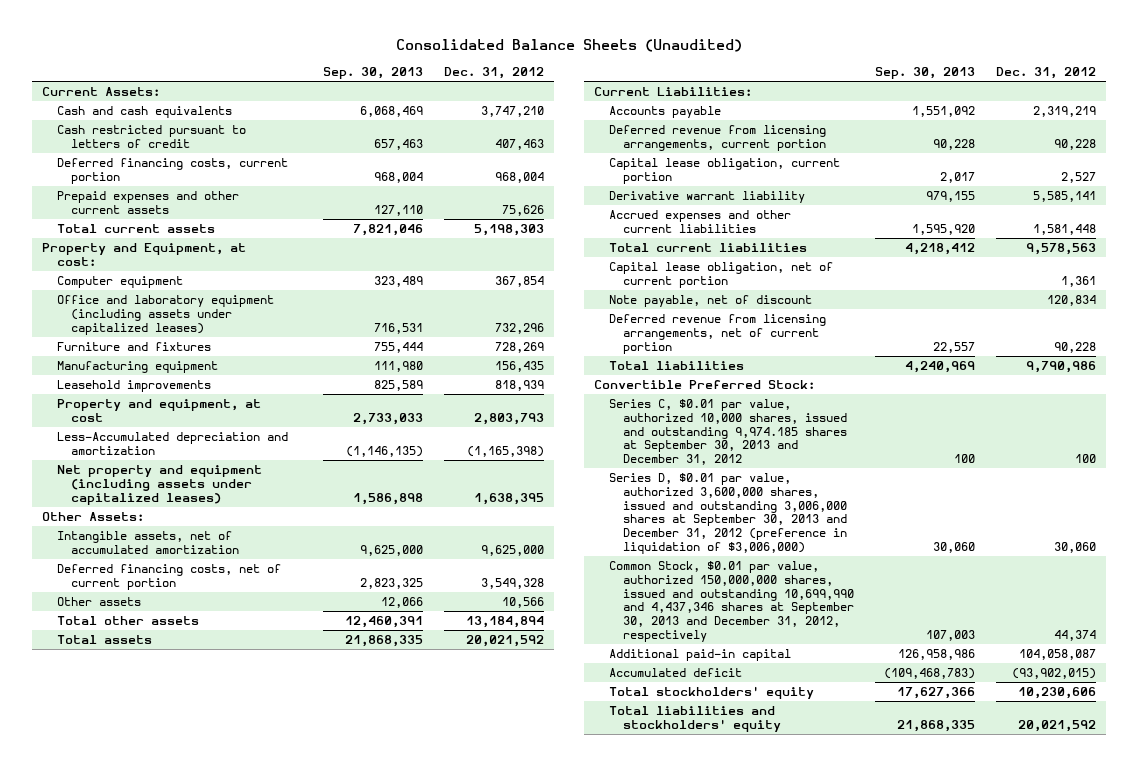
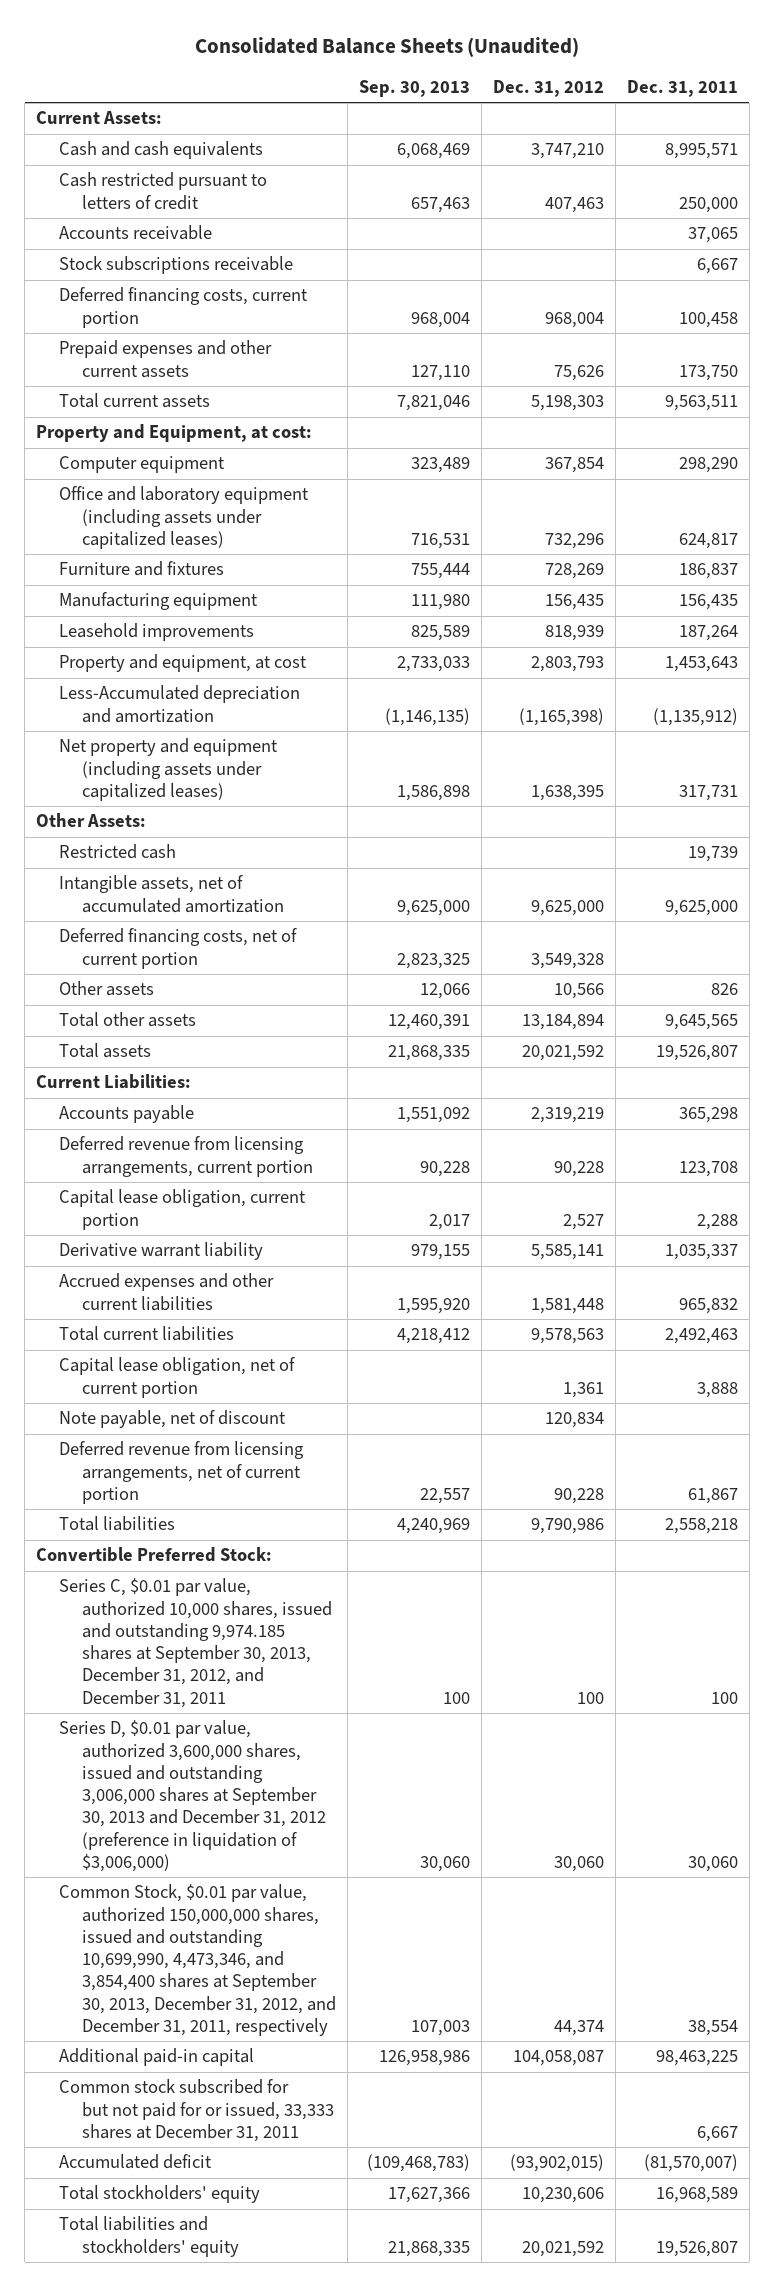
- | Sep. 30, 2013 | Dec. 31, 2012
+ | Sep. 30, 2013 | Dec. 31, 2012 | Dec. 31, 2011
+ Accounts receivable | | | 37,065
+ Stock subscriptions receivable | | | 6,667
+ Restricted cash | | | 19,739
- Series C, $0.01 par value, authorized 10,000 shares, issued and outstanding 9,974.185 shares at September 30, 2013 and December 31, 2012 | 100 | 100
+ Series C, $0.01 par value, authorized 10,000 shares, issued and outstanding 9,974.185 shares at September 30, 2013, December 31, 2012, and December 31, 2011 | 100 | 100 | 100
- Common Stock, $0.01 par value, authorized 150,000,000 shares, issued and outstanding 10,699,990 and 4,437,346 shares at September 30, 2013 and December 31, 2012, respectively | 107,003 | 44,374
+ Common Stock, $0.01 par value, authorized 150,000,000 shares, issued and outstanding 10,699,990, 4,473,346, and 3,854,400 shares at September 30, 2013, December 31, 2012, and December 31, 2011, respectively | 107,003 | 44,374 | 38,554
+ Common stock subscribed for but not paid for or issued, 33,333 shares at December 31, 2011 | | | 6,667

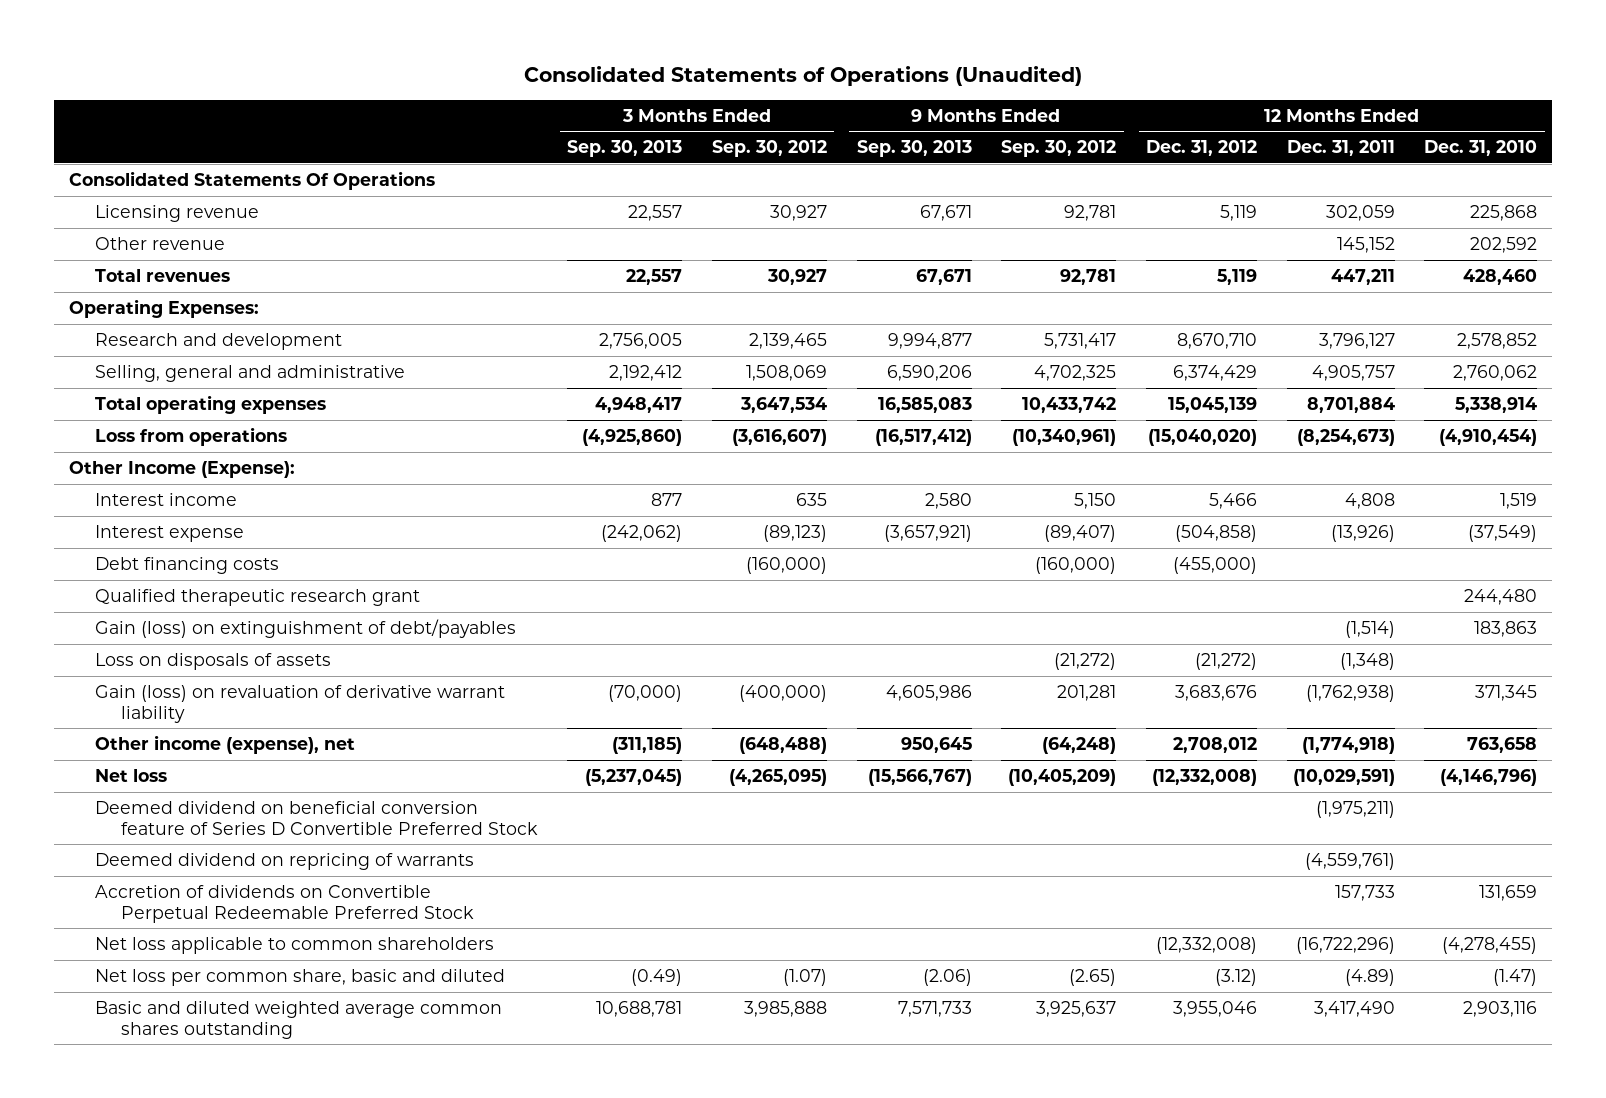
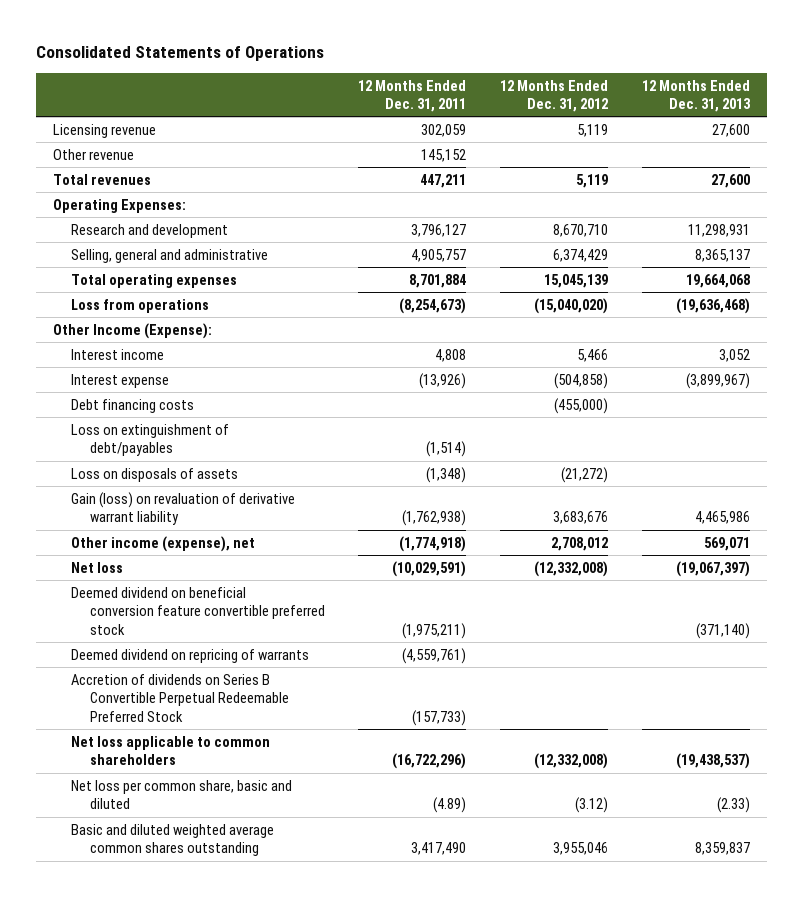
- Consolidated Statements of Operations (Unaudited)
+ Consolidated Statements of Operations
- | 3 Months Ended Sep. 30, 2013 | 3 Months Ended Sep. 30, 2012 | 9 Months Ended Sep. 30, 2013 | 9 Months Ended Sep. 30, 2012 | 12 Months Ended Dec. 31, 2012 | 12 Months Ended Dec. 31, 2011 | 12 Months Ended Dec. 31, 2010
+ | 12 Months Ended Dec. 31, 2011 | 12 Months Ended Dec. 31, 2012 | 12 Months Ended Dec. 31, 2013
- Consolidated Statements Of Operations
- Qualified therapeutic research grant | | | | | | | 244,480
- Gain (loss) on extinguishment of debt/payables | | | | | | (1,514) | 183,863
+ Loss on extinguishment of debt/payables | (1,514) | |
- Deemed dividend on beneficial conversion feature of Series D Convertible Preferred Stock | | | | | | (1,975,211) |
+ Deemed dividend on beneficial conversion feature convertible preferred stock | (1,975,211) | | (371,140)
- Accretion of dividends on Convertible Perpetual Redeemable Preferred Stock | | | | | | 157,733 | 131,659
+ Accretion of dividends on Series B Convertible Perpetual Redeemable Preferred Stock | (157,733) | |

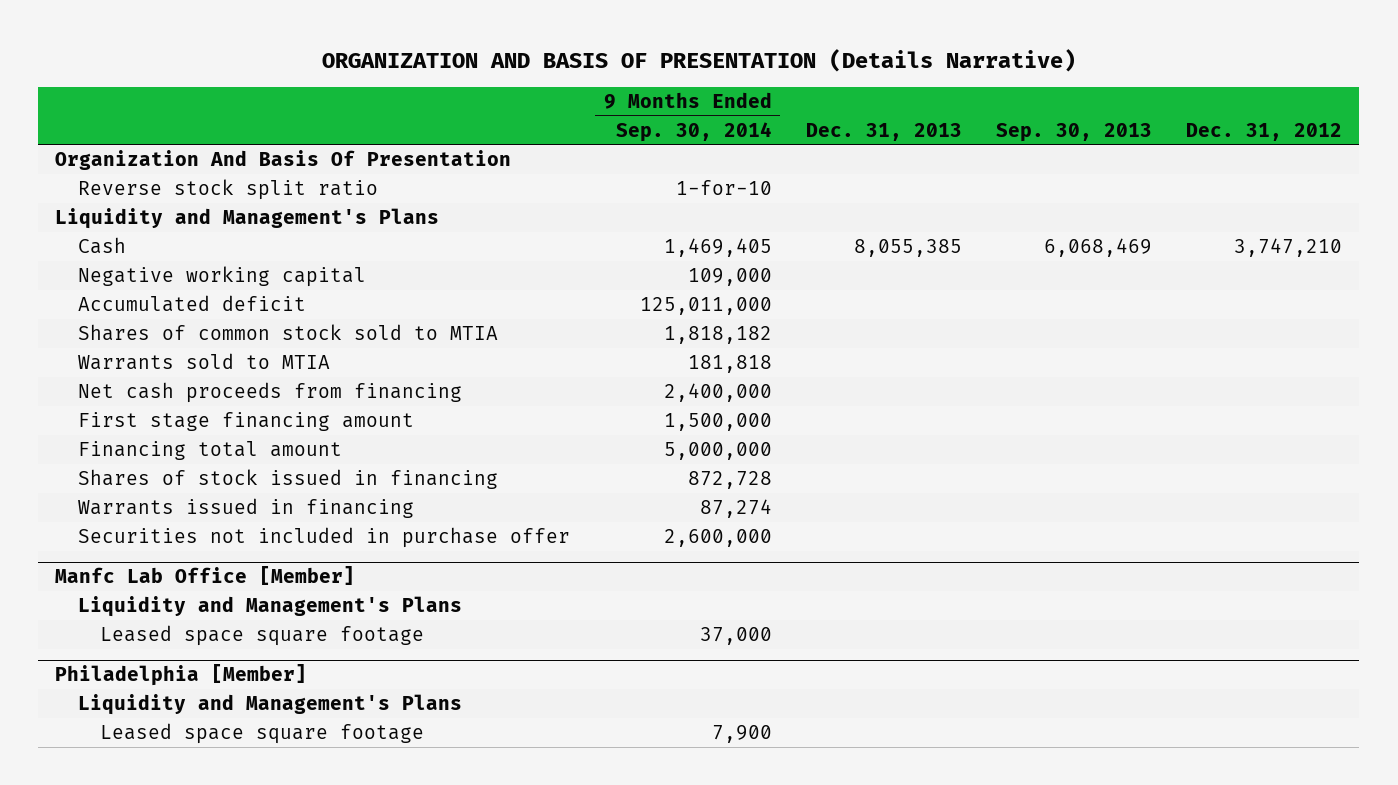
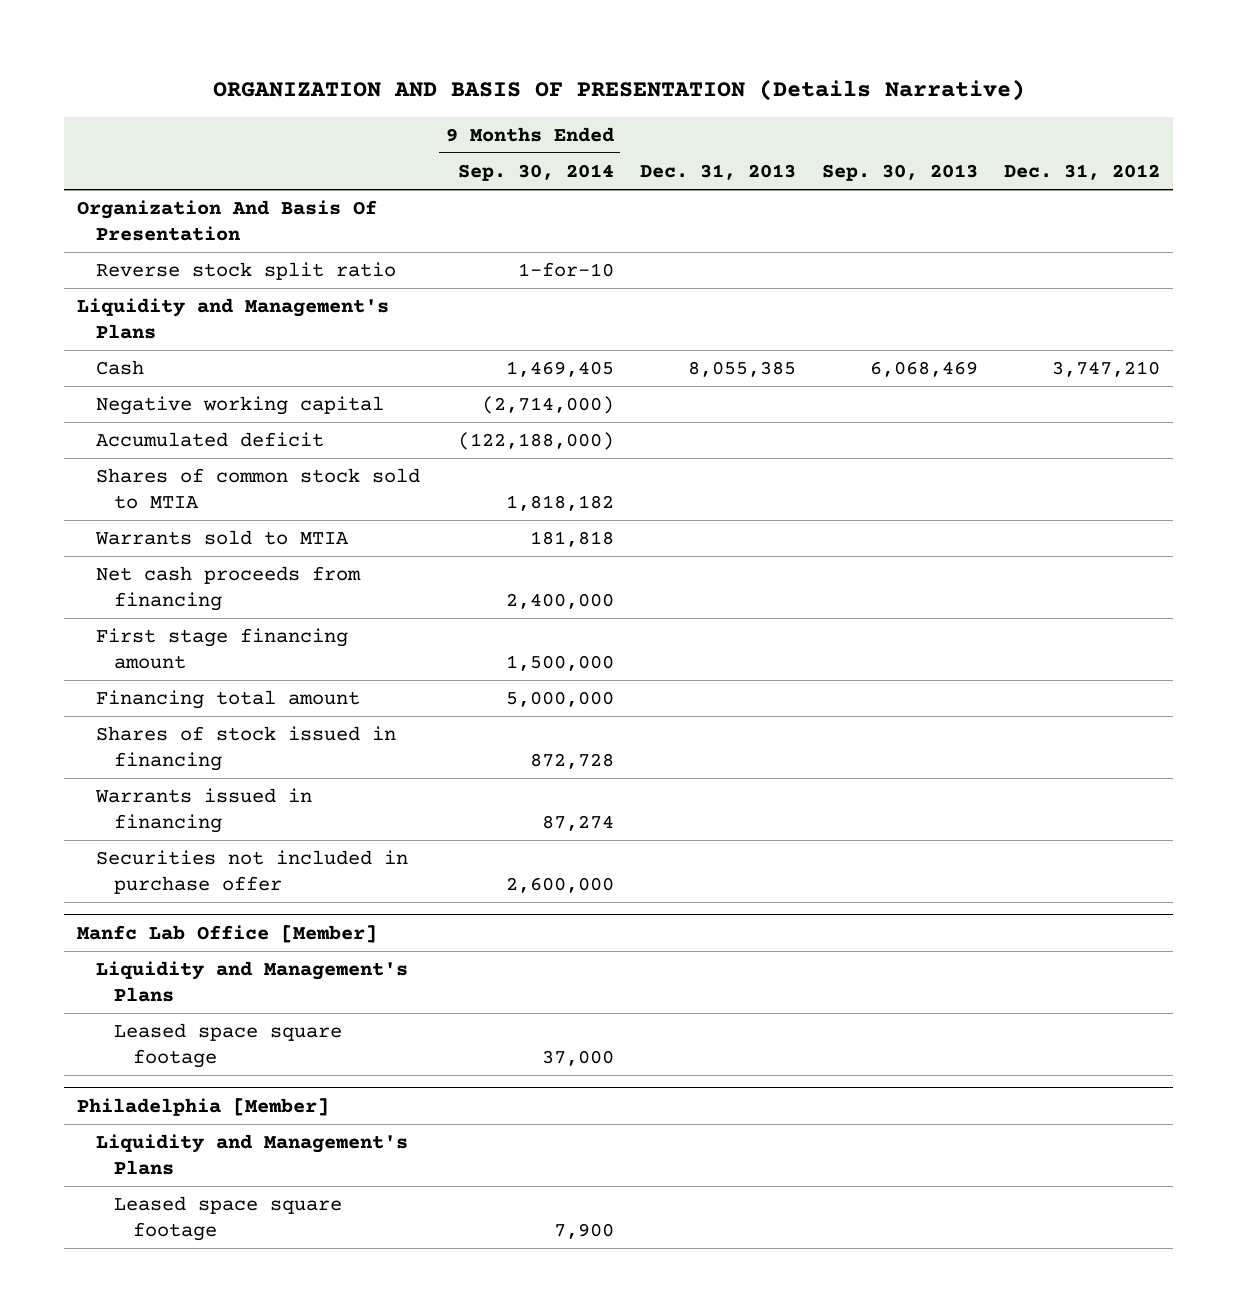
- Negative working capital | 109,000 | | |
- Accumulated deficit | 125,011,000 | | |
+ Negative working capital | (2,714,000) | | |
+ Accumulated deficit | (122,188,000) | | |

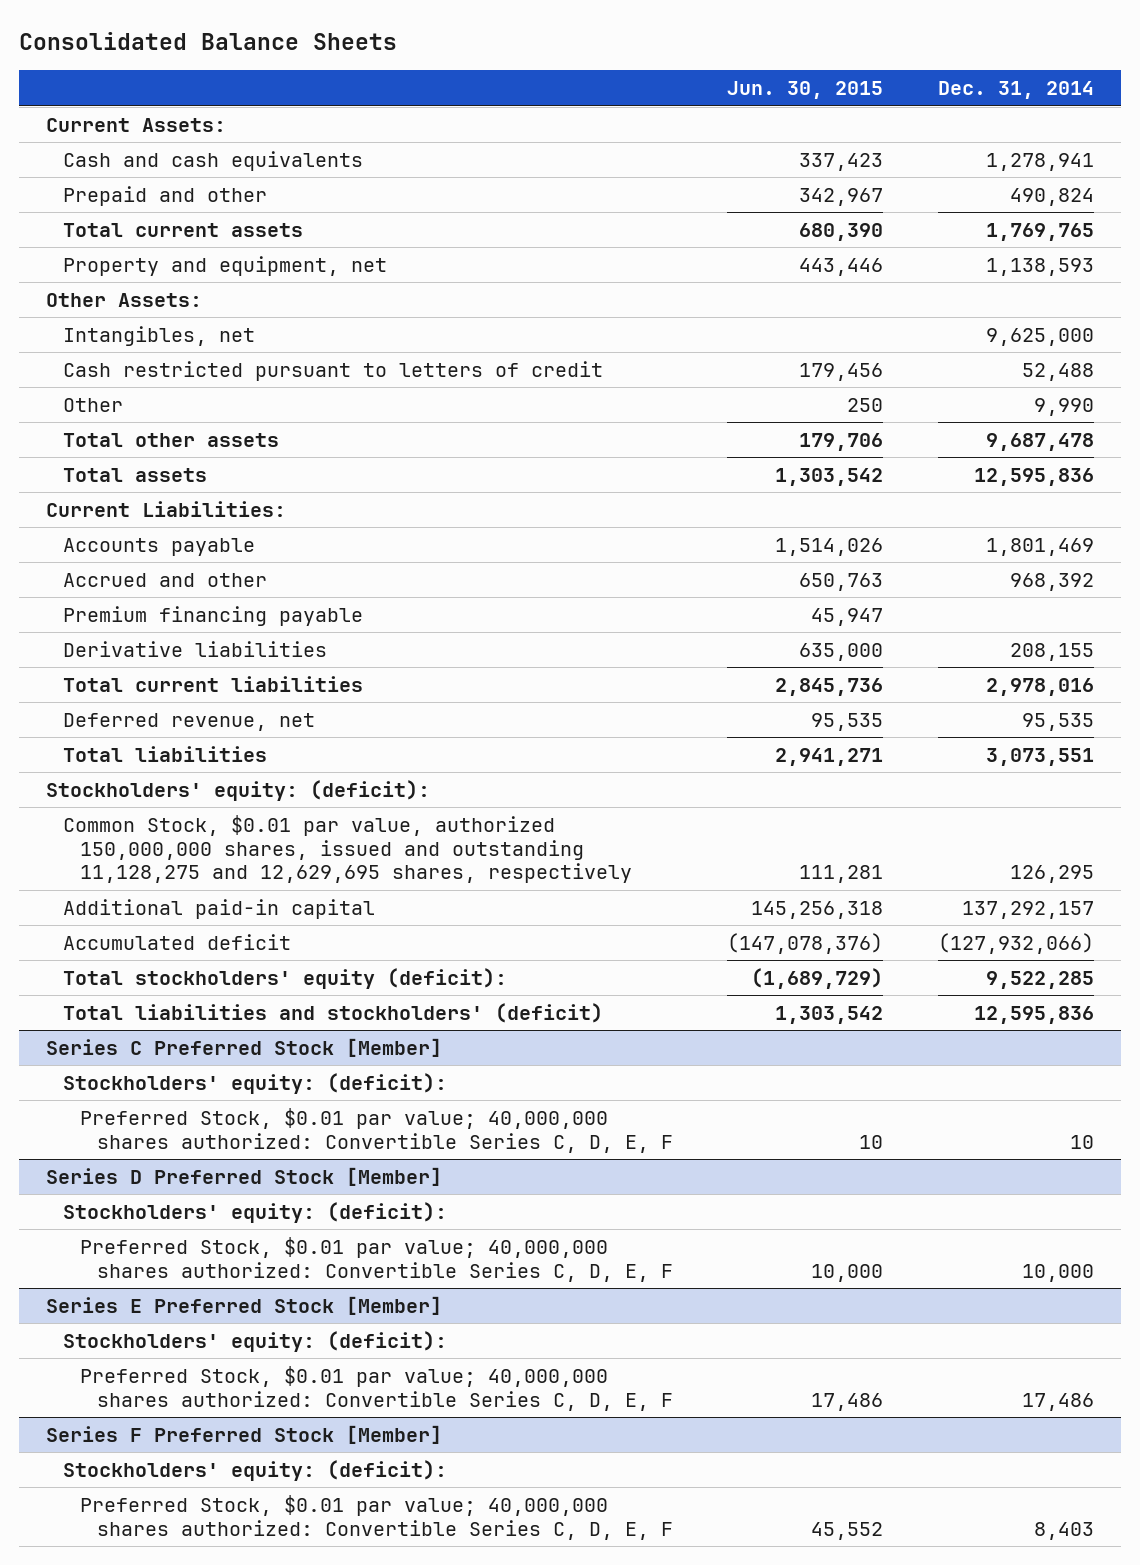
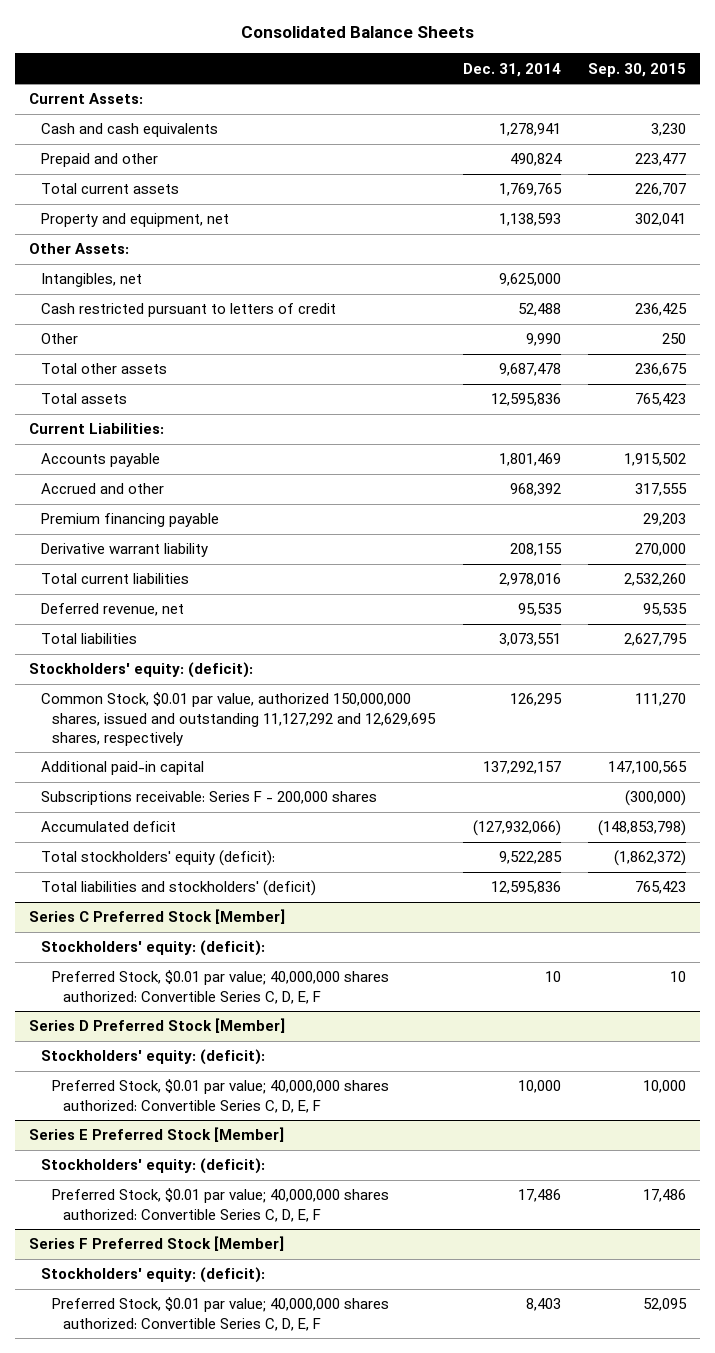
- | Jun. 30, 2015 | Dec. 31, 2014
+ | Dec. 31, 2014 | Sep. 30, 2015
- Derivative liabilities | 635,000 | 208,155
+ Derivative warrant liability | 208,155 | 270,000
- Common Stock, $0.01 par value, authorized 150,000,000 shares, issued and outstanding 11,128,275 and 12,629,695 shares, respectively | 111,281 | 126,295
+ Common Stock, $0.01 par value, authorized 150,000,000 shares, issued and outstanding 11,127,292 and 12,629,695 shares, respectively | 126,295 | 111,270
+ Subscriptions receivable: Series F - 200,000 shares | | (300,000)

